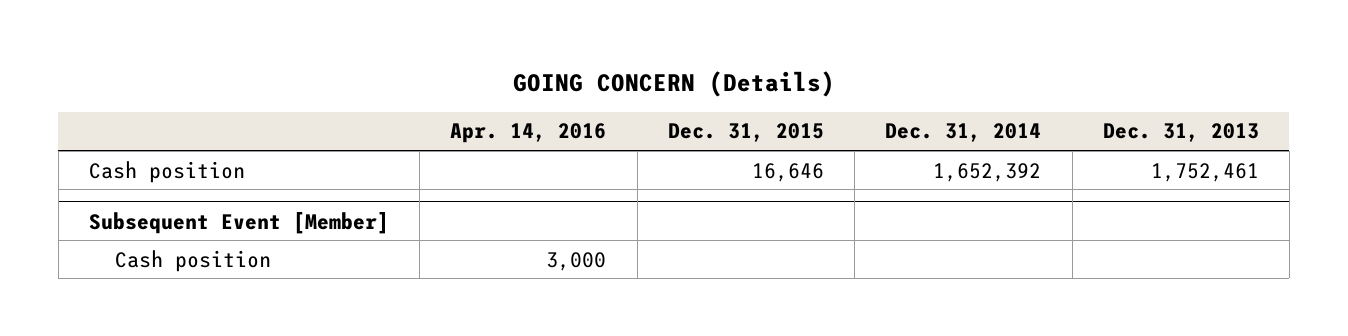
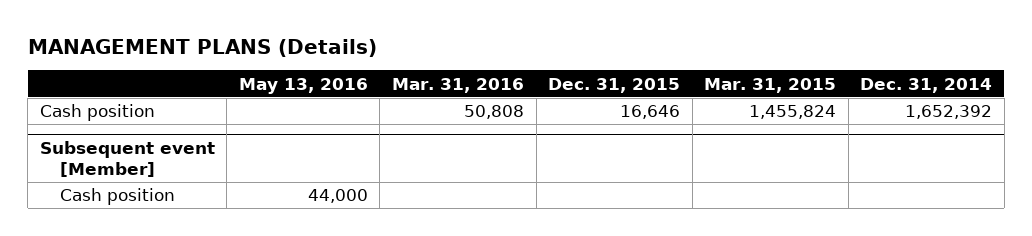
- GOING CONCERN (Details)
+ MANAGEMENT PLANS (Details)
- | Apr. 14, 2016 | Dec. 31, 2015 | Dec. 31, 2014 | Dec. 31, 2013
+ | May 13, 2016 | Mar. 31, 2016 | Dec. 31, 2015 | Mar. 31, 2015 | Dec. 31, 2014
- Subsequent Event [Member]
+ Subsequent event [Member]

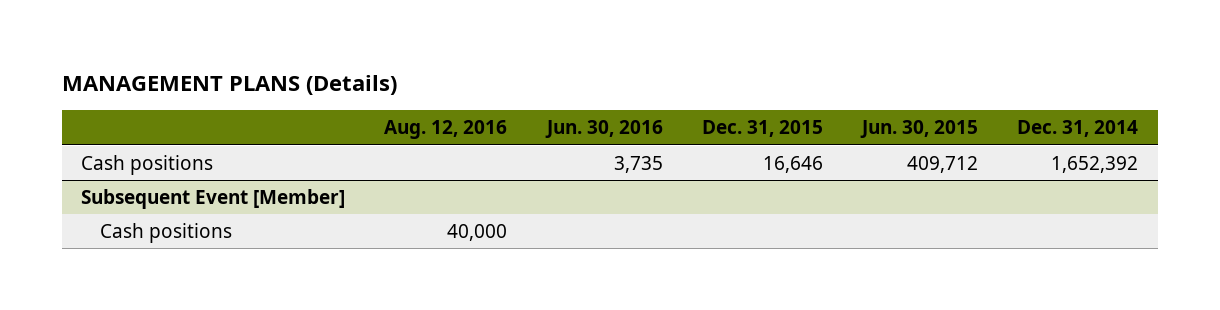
- | May 13, 2016 | Mar. 31, 2016 | Dec. 31, 2015 | Mar. 31, 2015 | Dec. 31, 2014
+ | Aug. 12, 2016 | Jun. 30, 2016 | Dec. 31, 2015 | Jun. 30, 2015 | Dec. 31, 2014
- Cash position | | 50,808 | 16,646 | 1,455,824 | 1,652,392
- Subsequent event [Member]
- Cash position | 44,000 | | | |
+ Cash positions | | 3,735 | 16,646 | 409,712 | 1,652,392
+ Subsequent Event [Member]
+ Cash positions | 40,000 | | | |

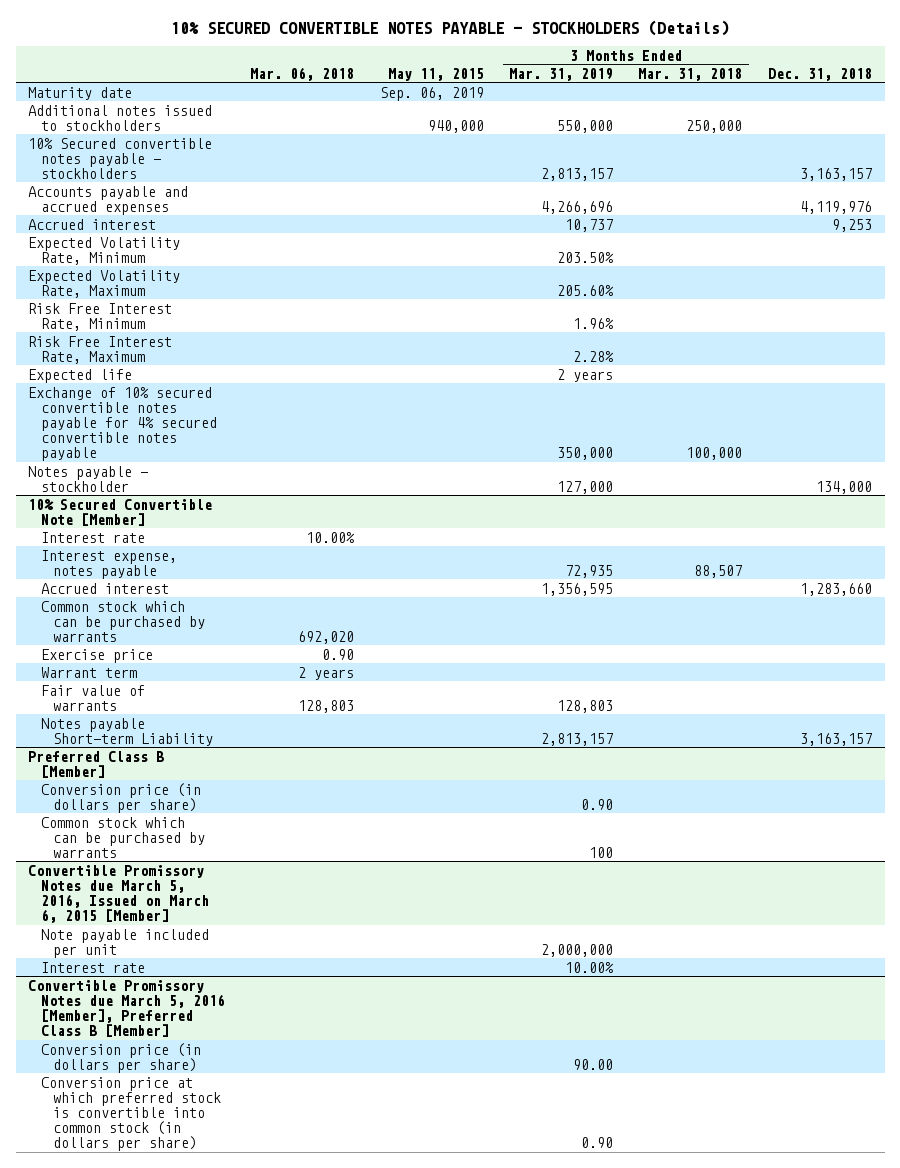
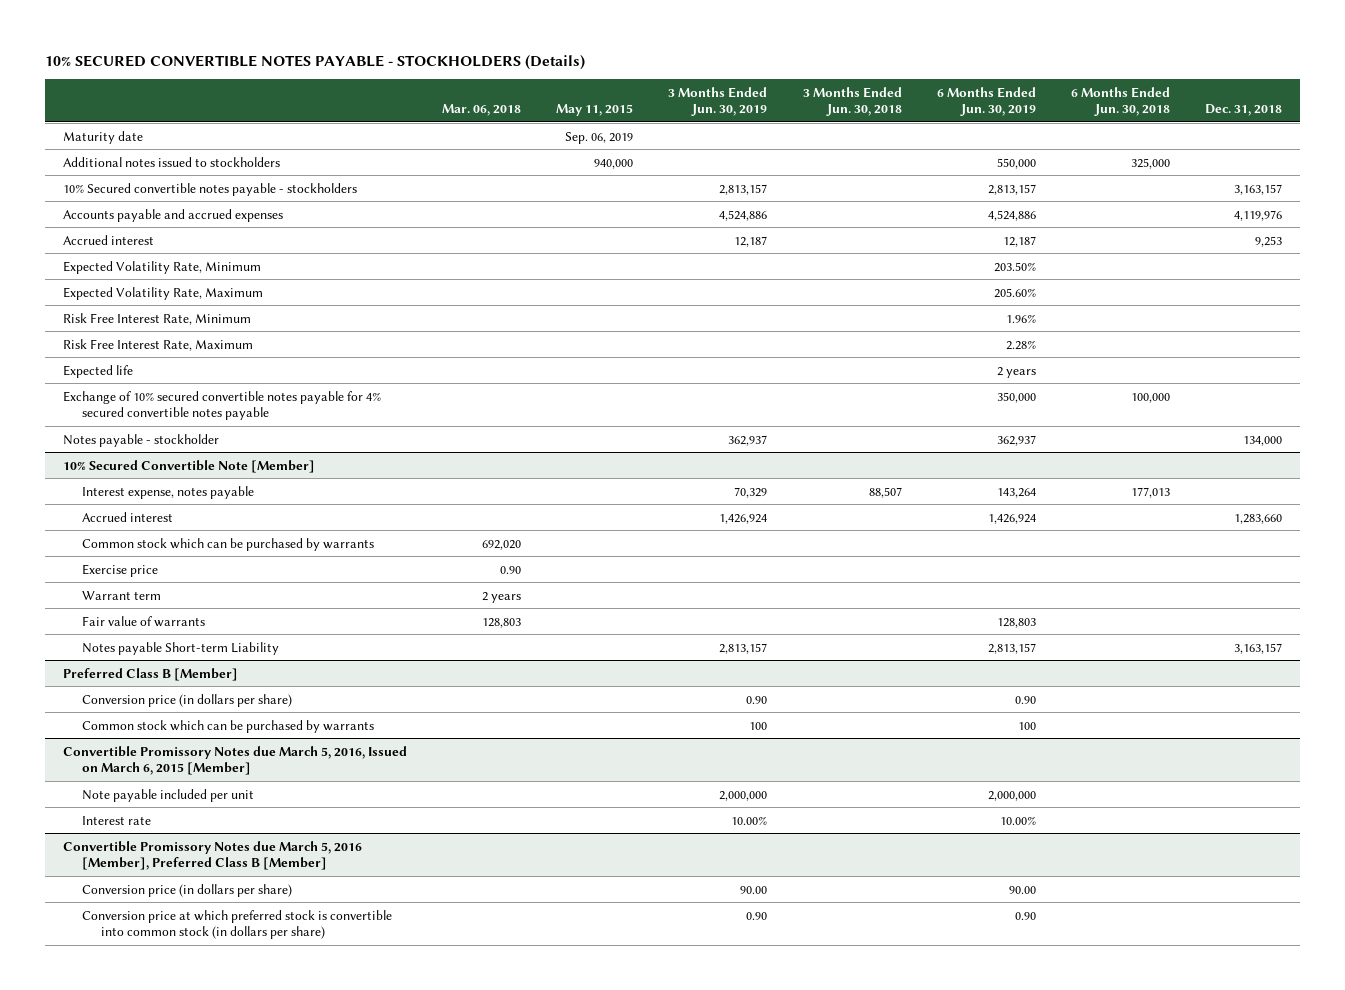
- | Mar. 06, 2018 | May 11, 2015 | 3 Months Ended Mar. 31, 2019 | 3 Months Ended Mar. 31, 2018 | Dec. 31, 2018
+ | Mar. 06, 2018 | May 11, 2015 | 3 Months Ended Jun. 30, 2019 | 3 Months Ended Jun. 30, 2018 | 6 Months Ended Jun. 30, 2019 | 6 Months Ended Jun. 30, 2018 | Dec. 31, 2018
@ 10% Secured Convertible Note [Member]
- Interest rate | 10.00% | | | |

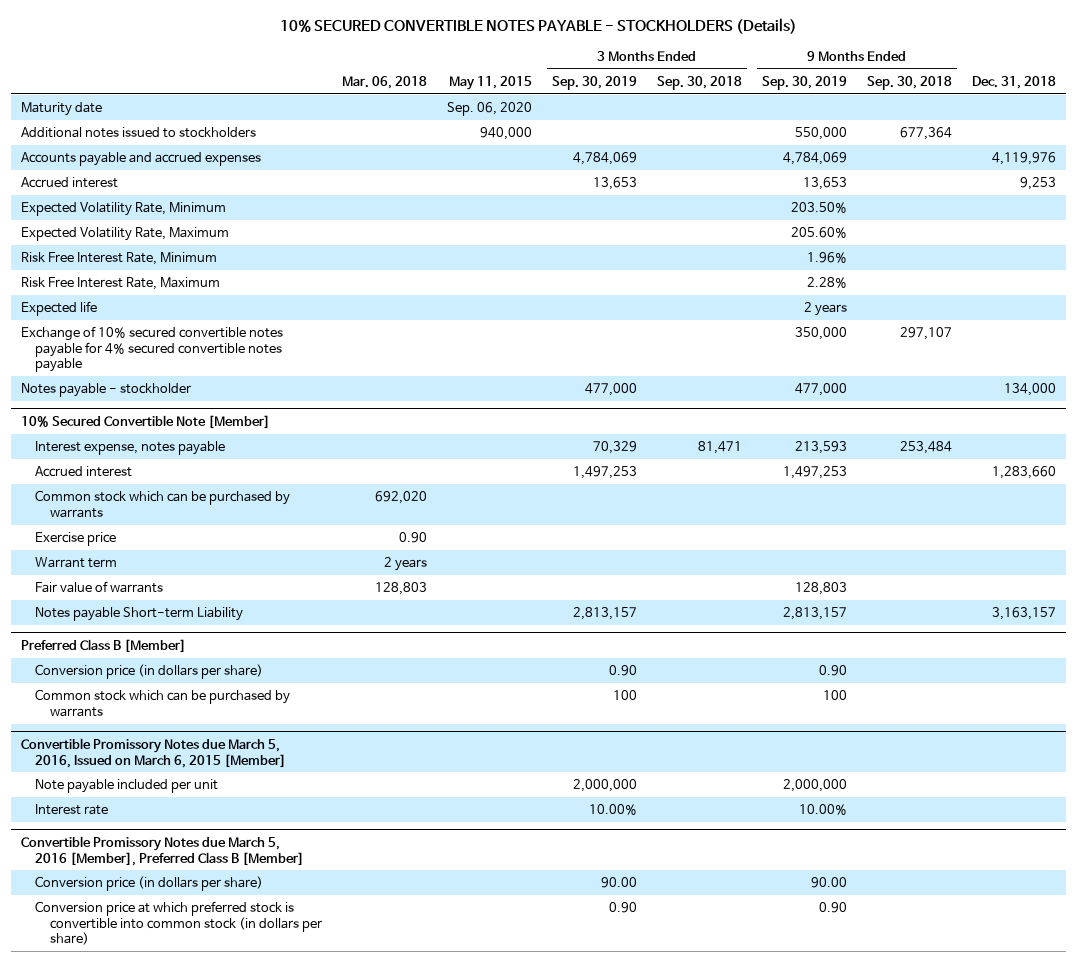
- | Mar. 06, 2018 | May 11, 2015 | 3 Months Ended Jun. 30, 2019 | 3 Months Ended Jun. 30, 2018 | 6 Months Ended Jun. 30, 2019 | 6 Months Ended Jun. 30, 2018 | Dec. 31, 2018
+ | Mar. 06, 2018 | May 11, 2015 | 3 Months Ended Sep. 30, 2019 | 3 Months Ended Sep. 30, 2018 | 9 Months Ended Sep. 30, 2019 | 9 Months Ended Sep. 30, 2018 | Dec. 31, 2018
- Maturity date | | Sep. 06, 2019 | | | | |
+ Maturity date | | Sep. 06, 2020 | | | | |
- 10% Secured convertible notes payable - stockholders | | | 2,813,157 | | 2,813,157 | | 3,163,157

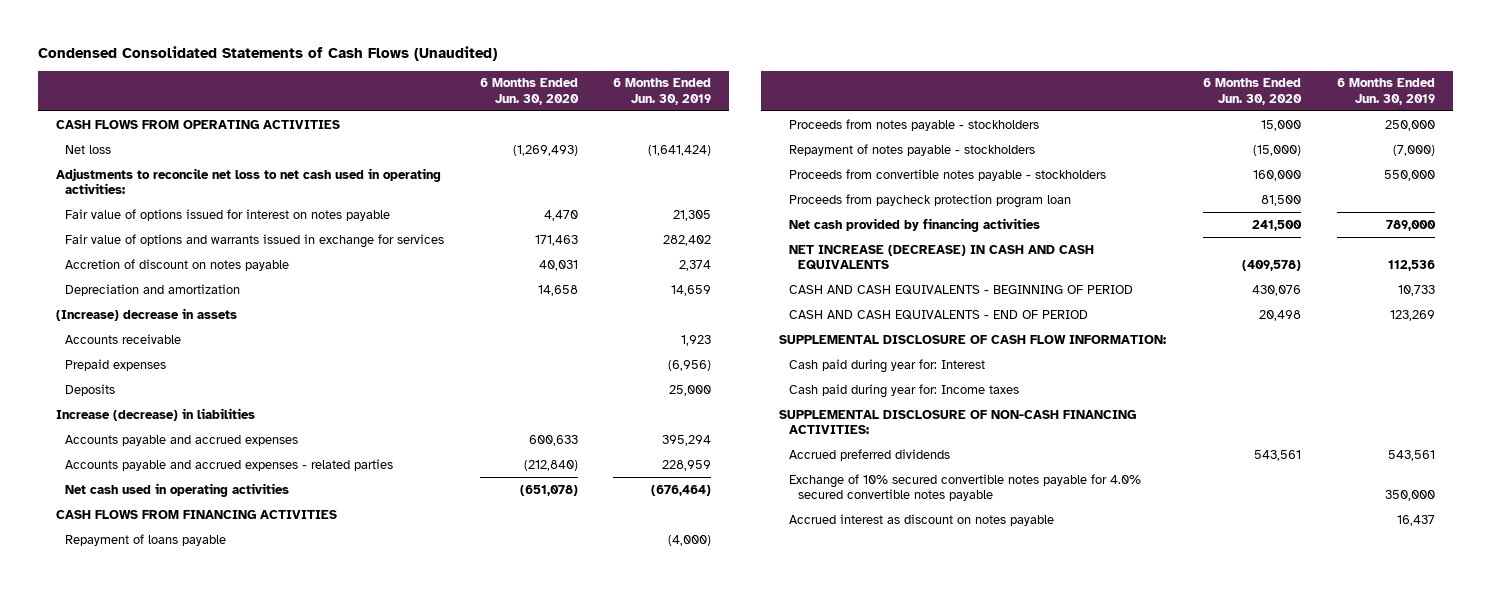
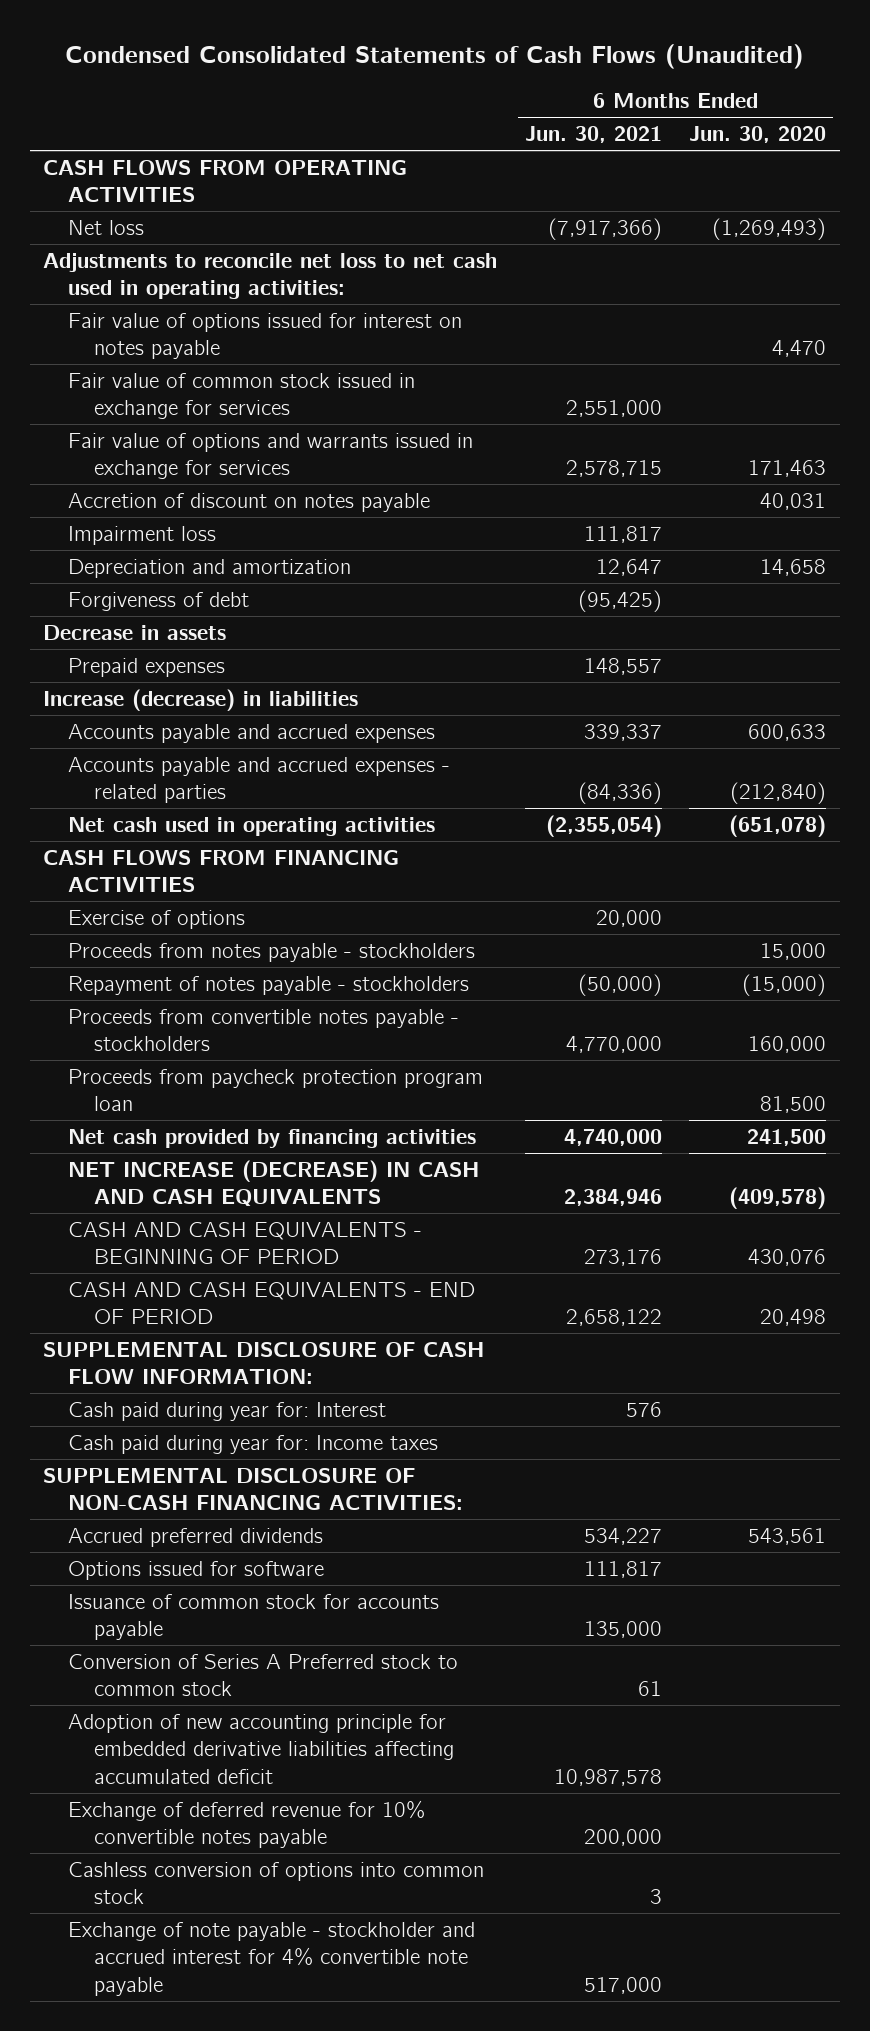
- | 6 Months Ended Jun. 30, 2020 | 6 Months Ended Jun. 30, 2019
+ | 6 Months Ended Jun. 30, 2021 | 6 Months Ended Jun. 30, 2020
+ Fair value of common stock issued in exchange for services | 2,551,000 |
+ Impairment loss | 111,817 |
- (Increase) decrease in assets
- Accounts receivable | | 1,923
+ Forgiveness of debt | (95,425) |
+ Decrease in assets
- Deposits | | 25,000
- Repayment of loans payable | | (4,000)
+ Exercise of options | 20,000 |
- Exchange of 10% secured convertible notes payable for 4.0% secured convertible notes payable | | 350,000
- Accrued interest as discount on notes payable | | 16,437
+ Options issued for software | 111,817 |
+ Issuance of common stock for accounts payable | 135,000 |
+ Conversion of Series A Preferred stock to common stock | 61 |
+ Adoption of new accounting principle for embedded derivative liabilities affecting accumulated deficit | 10,987,578 |
+ Exchange of deferred revenue for 10% convertible notes payable | 200,000 |
+ Cashless conversion of options into common stock | 3 |
+ Exchange of note payable - stockholder and accrued interest for 4% convertible note payable | 517,000 |

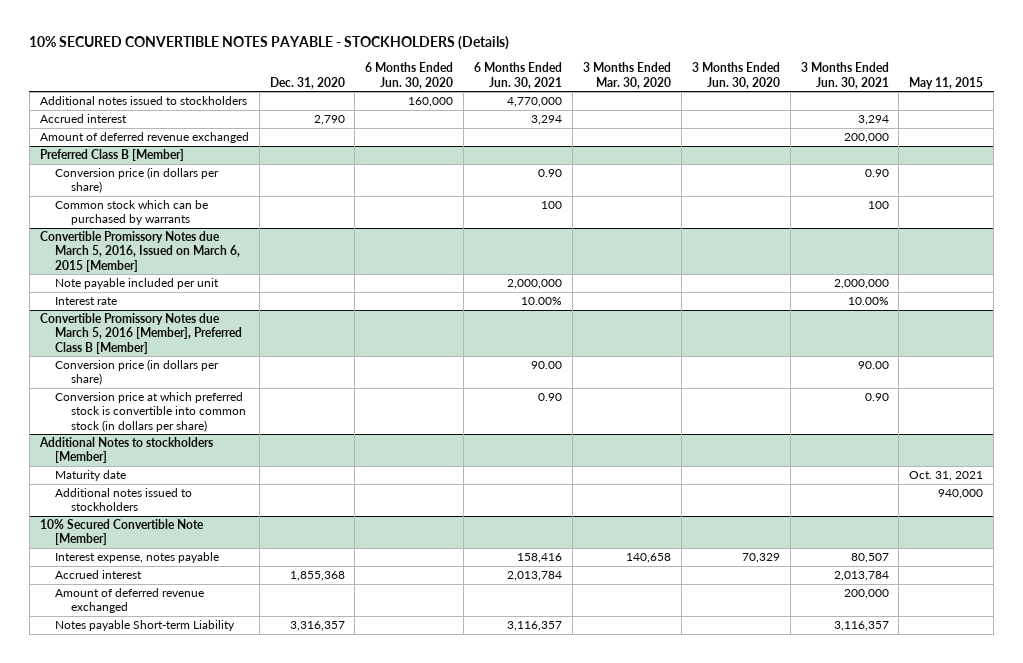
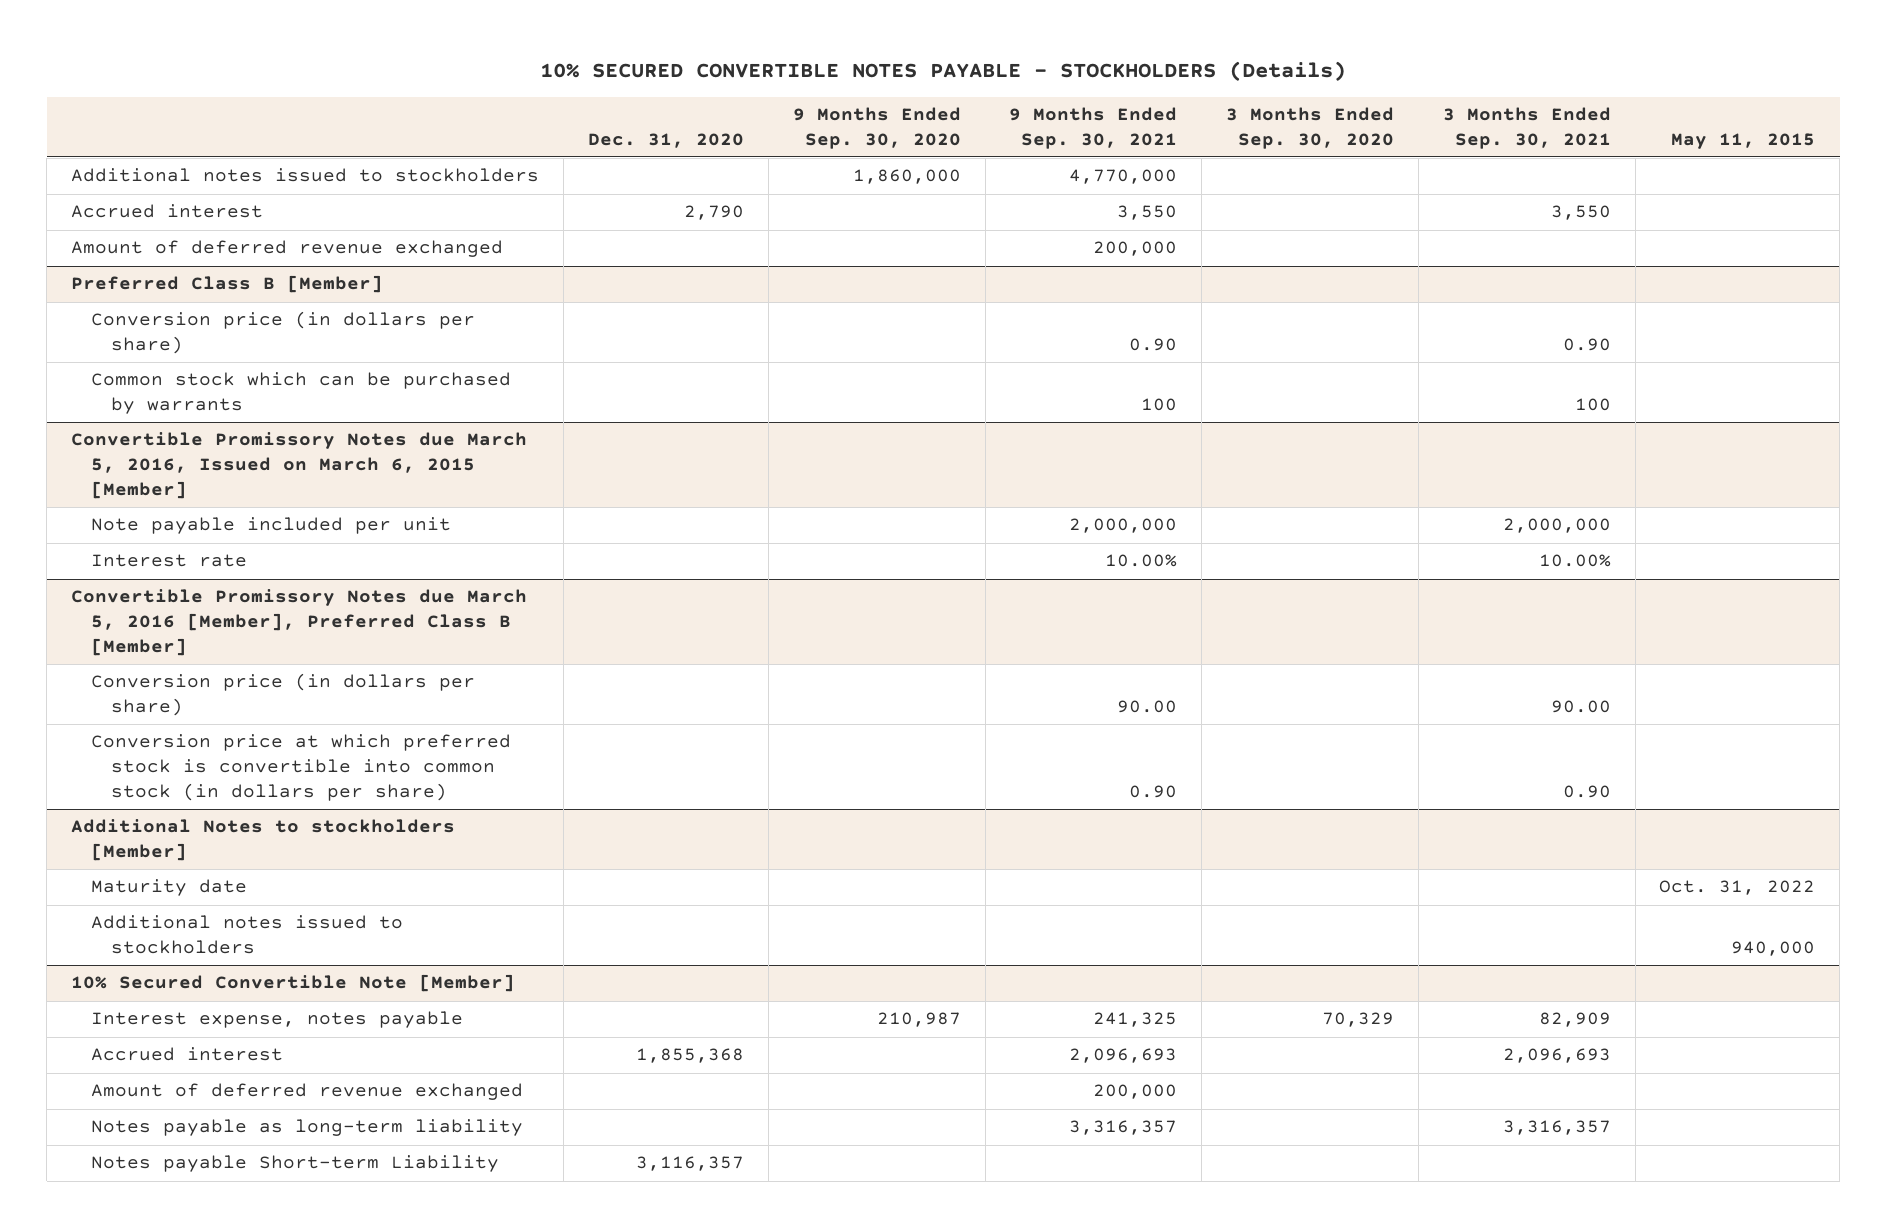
- | Dec. 31, 2020 | 6 Months Ended Jun. 30, 2020 | 6 Months Ended Jun. 30, 2021 | 3 Months Ended Mar. 30, 2020 | 3 Months Ended Jun. 30, 2020 | 3 Months Ended Jun. 30, 2021 | May 11, 2015
+ | Dec. 31, 2020 | 9 Months Ended Sep. 30, 2020 | 9 Months Ended Sep. 30, 2021 | 3 Months Ended Sep. 30, 2020 | 3 Months Ended Sep. 30, 2021 | May 11, 2015
@ Additional Notes to stockholders [Member]
- Maturity date | | | | | | | Oct. 31, 2021
+ Maturity date | | | | | | Oct. 31, 2022
@ 10% Secured Convertible Note [Member]
- Notes payable Short-term Liability | 3,316,357 | | 3,116,357 | | | 3,116,357 |
+ Notes payable as long-term liability | | | 3,316,357 | | 3,316,357 |
+ Notes payable Short-term Liability | 3,116,357 | | | | |

